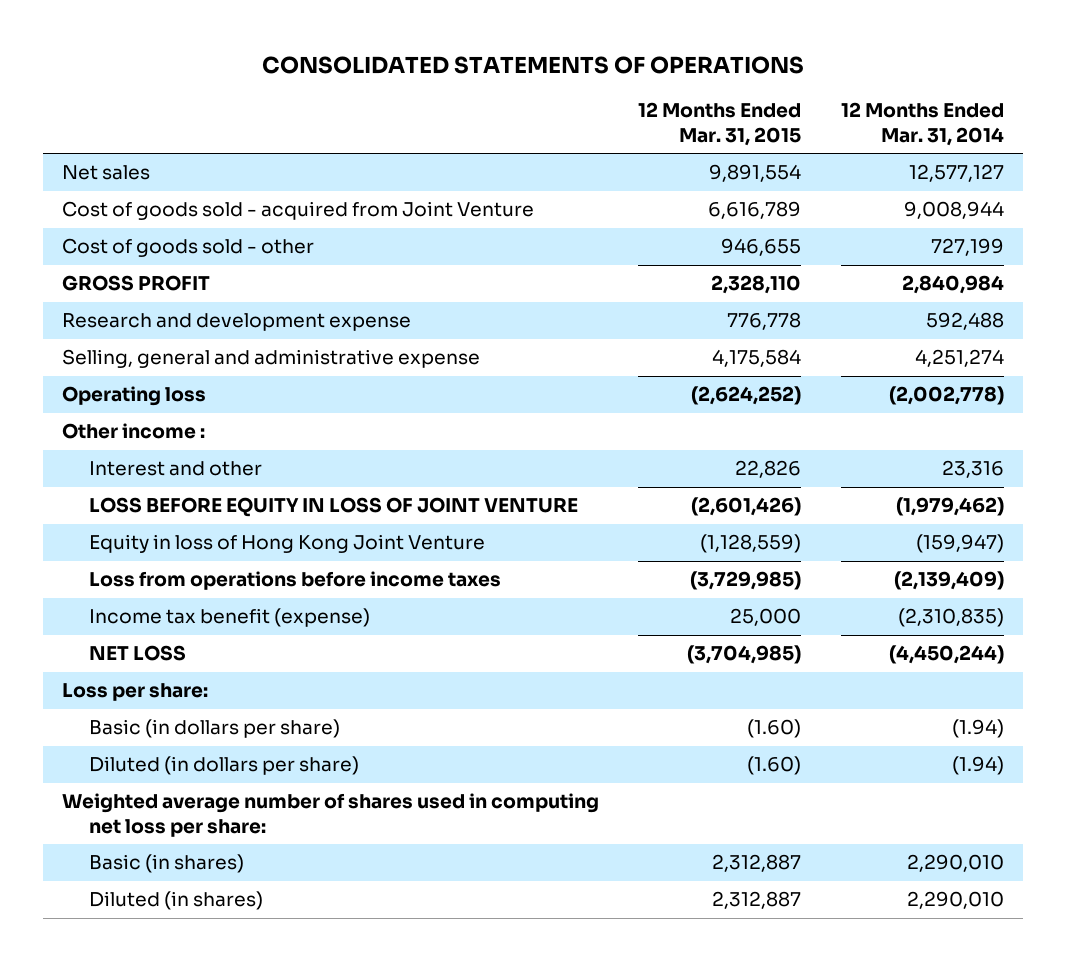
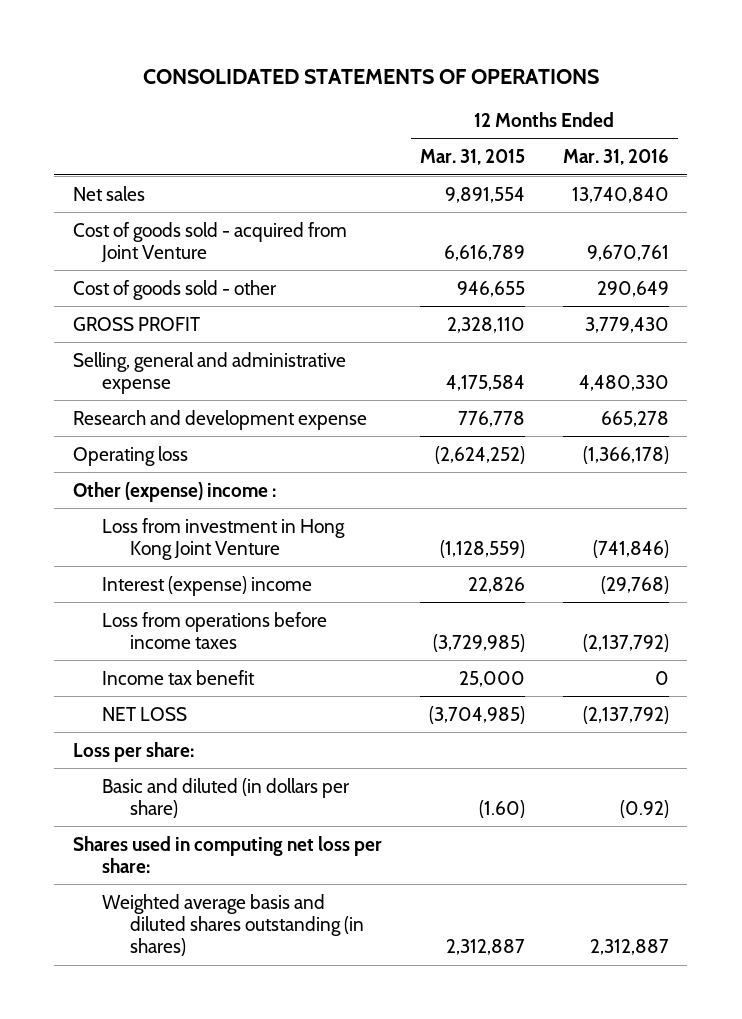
- | 12 Months Ended Mar. 31, 2015 | 12 Months Ended Mar. 31, 2014
+ | 12 Months Ended Mar. 31, 2015 | 12 Months Ended Mar. 31, 2016
moved down: Research and development expense | 776,778 | 665,278
- Other income :
- Interest and other | 22,826 | 23,316
- LOSS BEFORE EQUITY IN LOSS OF JOINT VENTURE | (2,601,426) | (1,979,462)
- Equity in loss of Hong Kong Joint Venture | (1,128,559) | (159,947)
+ Other (expense) income :
+ Loss from investment in Hong Kong Joint Venture | (1,128,559) | (741,846)
+ Interest (expense) income | 22,826 | (29,768)
- Income tax benefit (expense) | 25,000 | (2,310,835)
+ Income tax benefit | 25,000 | 0
- Basic (in dollars per share) | (1.60) | (1.94)
- Diluted (in dollars per share) | (1.60) | (1.94)
- Weighted average number of shares used in computing net loss per share:
- Basic (in shares) | 2,312,887 | 2,290,010
- Diluted (in shares) | 2,312,887 | 2,290,010
+ Basic and diluted (in dollars per share) | (1.60) | (0.92)
+ Shares used in computing net loss per share:
+ Weighted average basis and diluted shares outstanding (in shares) | 2,312,887 | 2,312,887

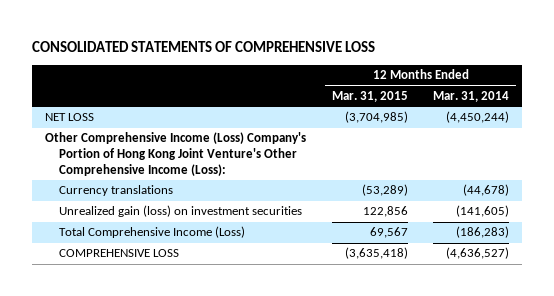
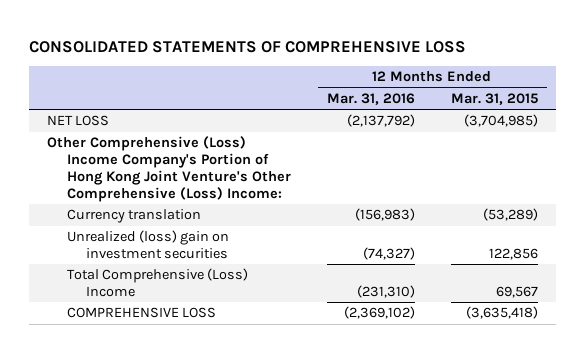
- | 12 Months Ended Mar. 31, 2015 | 12 Months Ended Mar. 31, 2014
+ | 12 Months Ended Mar. 31, 2016 | 12 Months Ended Mar. 31, 2015
- Other Comprehensive Income (Loss) Company's Portion of Hong Kong Joint Venture's Other Comprehensive Income (Loss):
- Currency translations | (53,289) | (44,678)
- Unrealized gain (loss) on investment securities | 122,856 | (141,605)
- Total Comprehensive Income (Loss) | 69,567 | (186,283)
+ Other Comprehensive (Loss) Income Company's Portion of Hong Kong Joint Venture's Other Comprehensive (Loss) Income:
+ Currency translation | (156,983) | (53,289)
+ Unrealized (loss) gain on investment securities | (74,327) | 122,856
+ Total Comprehensive (Loss) Income | (231,310) | 69,567

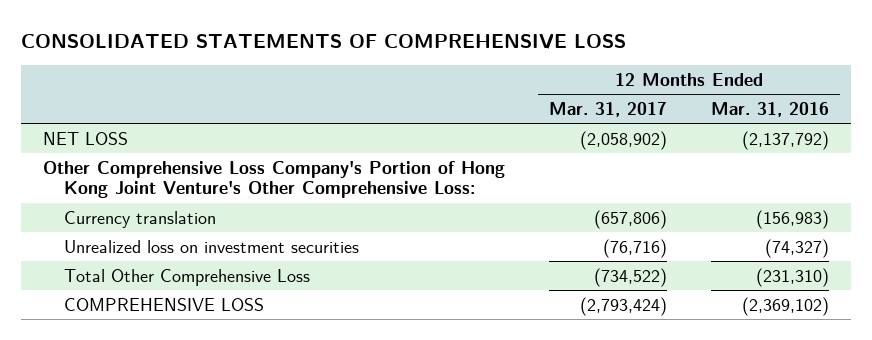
- | 12 Months Ended Mar. 31, 2016 | 12 Months Ended Mar. 31, 2015
+ | 12 Months Ended Mar. 31, 2017 | 12 Months Ended Mar. 31, 2016
- Other Comprehensive (Loss) Income Company's Portion of Hong Kong Joint Venture's Other Comprehensive (Loss) Income:
+ Other Comprehensive Loss Company's Portion of Hong Kong Joint Venture's Other Comprehensive Loss:
- Unrealized (loss) gain on investment securities | (74,327) | 122,856
- Total Comprehensive (Loss) Income | (231,310) | 69,567
+ Unrealized loss on investment securities | (76,716) | (74,327)
+ Total Other Comprehensive Loss | (734,522) | (231,310)

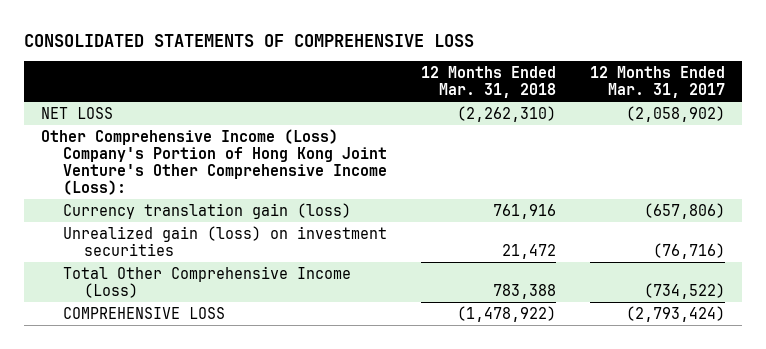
- | 12 Months Ended Mar. 31, 2017 | 12 Months Ended Mar. 31, 2016
+ | 12 Months Ended Mar. 31, 2018 | 12 Months Ended Mar. 31, 2017
- Other Comprehensive Loss Company's Portion of Hong Kong Joint Venture's Other Comprehensive Loss:
- Currency translation | (657,806) | (156,983)
- Unrealized loss on investment securities | (76,716) | (74,327)
- Total Other Comprehensive Loss | (734,522) | (231,310)
+ Other Comprehensive Income (Loss) Company's Portion of Hong Kong Joint Venture's Other Comprehensive Income (Loss):
+ Currency translation gain (loss) | 761,916 | (657,806)
+ Unrealized gain (loss) on investment securities | 21,472 | (76,716)
+ Total Other Comprehensive Income (Loss) | 783,388 | (734,522)

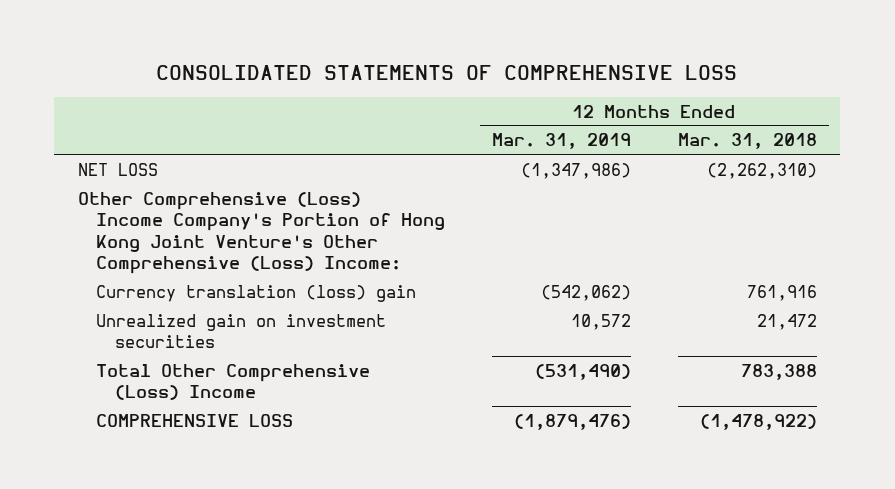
- | 12 Months Ended Mar. 31, 2018 | 12 Months Ended Mar. 31, 2017
+ | 12 Months Ended Mar. 31, 2019 | 12 Months Ended Mar. 31, 2018
- Other Comprehensive Income (Loss) Company's Portion of Hong Kong Joint Venture's Other Comprehensive Income (Loss):
- Currency translation gain (loss) | 761,916 | (657,806)
- Unrealized gain (loss) on investment securities | 21,472 | (76,716)
- Total Other Comprehensive Income (Loss) | 783,388 | (734,522)
+ Other Comprehensive (Loss) Income Company's Portion of Hong Kong Joint Venture's Other Comprehensive (Loss) Income:
+ Currency translation (loss) gain | (542,062) | 761,916
+ Unrealized gain on investment securities | 10,572 | 21,472
+ Total Other Comprehensive (Loss) Income | (531,490) | 783,388

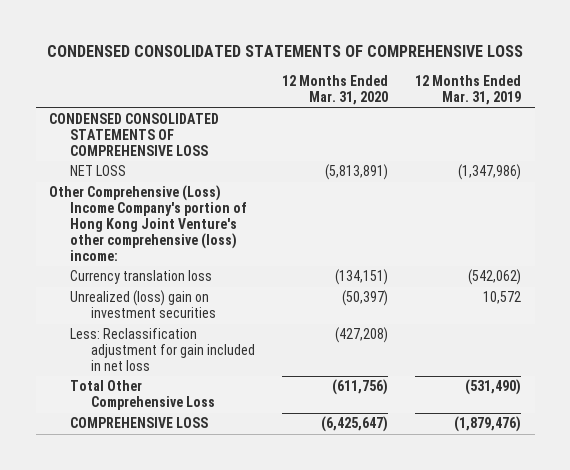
- CONSOLIDATED STATEMENTS OF COMPREHENSIVE LOSS
+ CONDENSED CONSOLIDATED STATEMENTS OF COMPREHENSIVE LOSS
- | 12 Months Ended Mar. 31, 2019 | 12 Months Ended Mar. 31, 2018
+ | 12 Months Ended Mar. 31, 2020 | 12 Months Ended Mar. 31, 2019
+ CONDENSED CONSOLIDATED STATEMENTS OF COMPREHENSIVE LOSS
- Other Comprehensive (Loss) Income Company's Portion of Hong Kong Joint Venture's Other Comprehensive (Loss) Income:
- Currency translation (loss) gain | (542,062) | 761,916
- Unrealized gain on investment securities | 10,572 | 21,472
- Total Other Comprehensive (Loss) Income | (531,490) | 783,388
+ Other Comprehensive (Loss) Income Company's portion of Hong Kong Joint Venture's other comprehensive (loss) income:
+ Currency translation loss | (134,151) | (542,062)
+ Unrealized (loss) gain on investment securities | (50,397) | 10,572
+ Less: Reclassification adjustment for gain included in net loss | (427,208) |
+ Total Other Comprehensive Loss | (611,756) | (531,490)

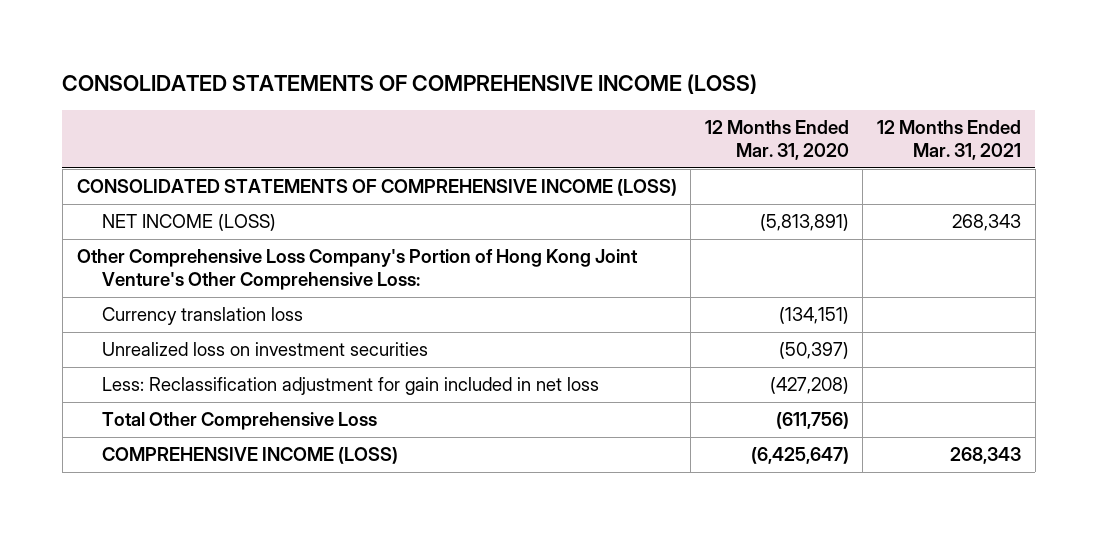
- CONDENSED CONSOLIDATED STATEMENTS OF COMPREHENSIVE LOSS
+ CONSOLIDATED STATEMENTS OF COMPREHENSIVE INCOME (LOSS)
- | 12 Months Ended Mar. 31, 2020 | 12 Months Ended Mar. 31, 2019
+ | 12 Months Ended Mar. 31, 2020 | 12 Months Ended Mar. 31, 2021
- CONDENSED CONSOLIDATED STATEMENTS OF COMPREHENSIVE LOSS
- NET LOSS | (5,813,891) | (1,347,986)
- Other Comprehensive (Loss) Income Company's portion of Hong Kong Joint Venture's other comprehensive (loss) income:
+ CONSOLIDATED STATEMENTS OF COMPREHENSIVE INCOME (LOSS)
+ NET INCOME (LOSS) | (5,813,891) | 268,343
+ Other Comprehensive Loss Company's Portion of Hong Kong Joint Venture's Other Comprehensive Loss:
- Unrealized (loss) gain on investment securities | (50,397) | 10,572
+ Unrealized loss on investment securities | (50,397) |
- COMPREHENSIVE LOSS | (6,425,647) | (1,879,476)
+ COMPREHENSIVE INCOME (LOSS) | (6,425,647) | 268,343

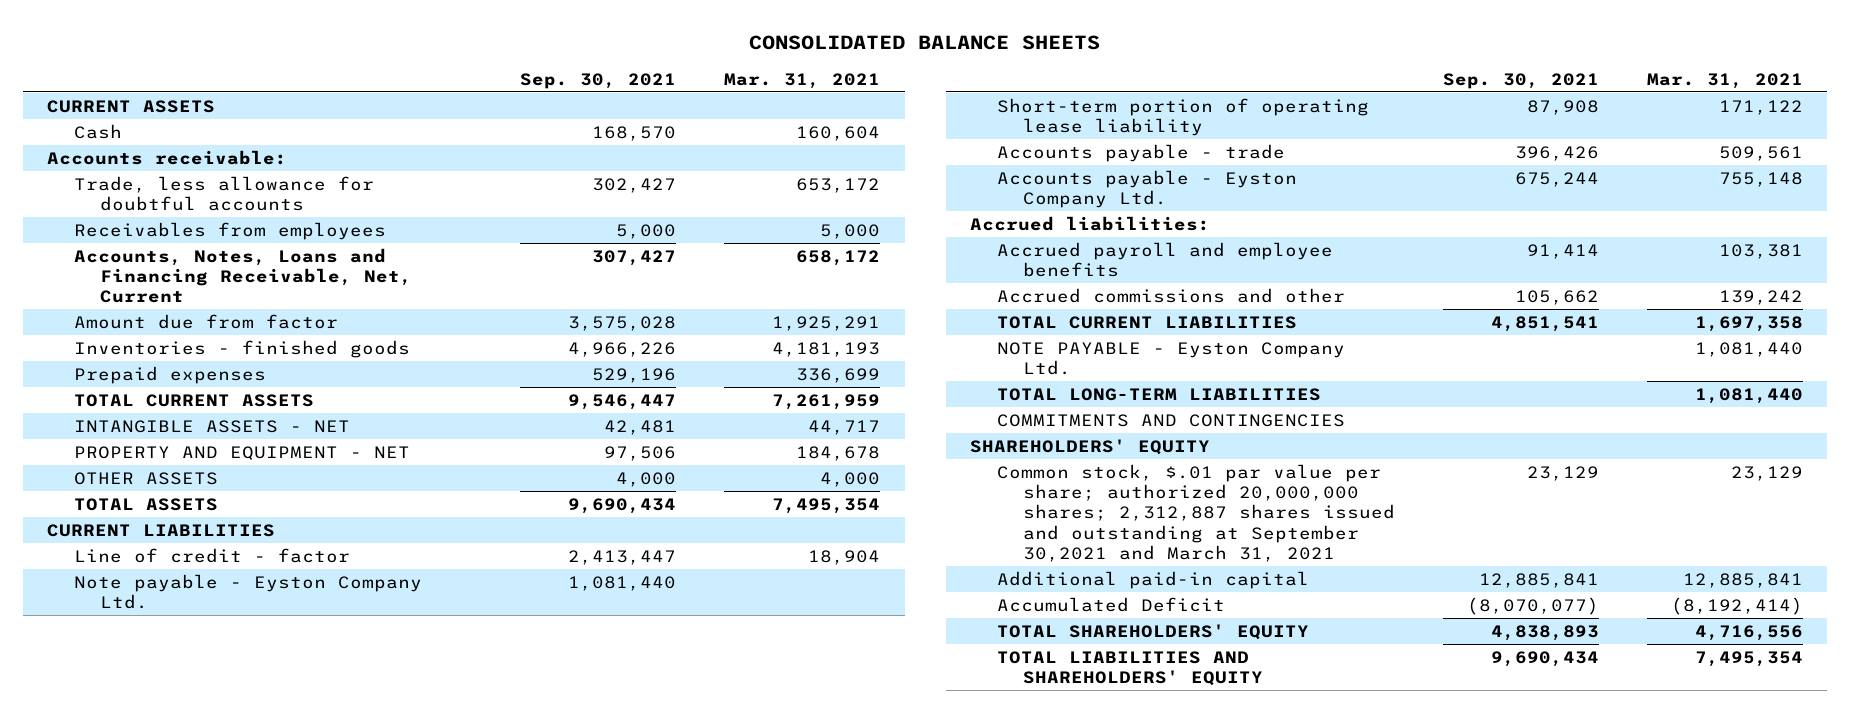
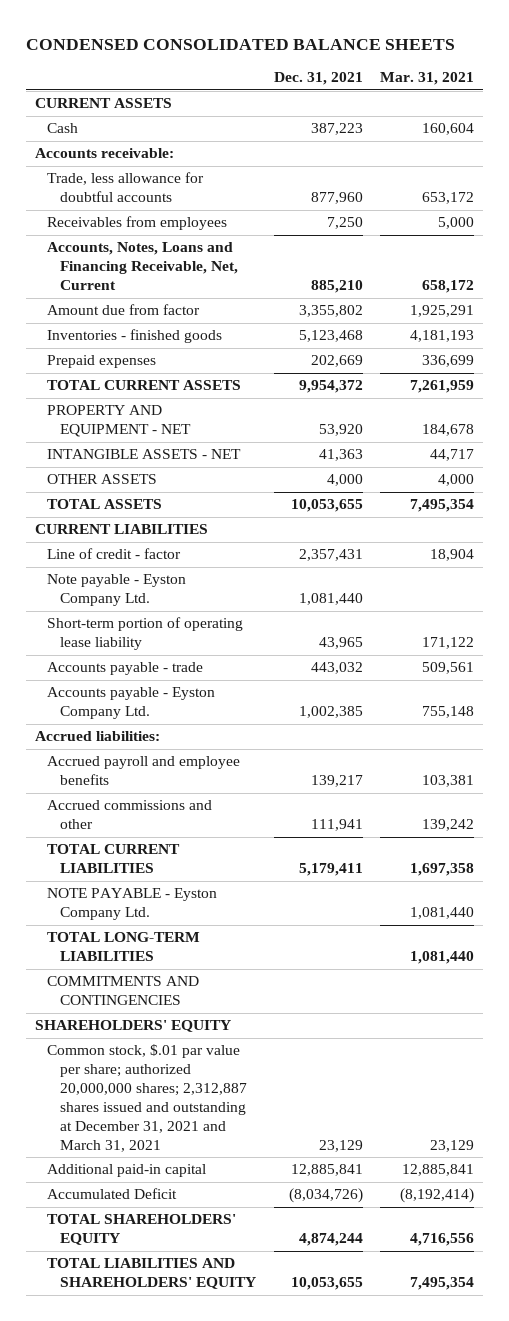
- CONSOLIDATED BALANCE SHEETS
+ CONDENSED CONSOLIDATED BALANCE SHEETS
- | Sep. 30, 2021 | Mar. 31, 2021
+ | Dec. 31, 2021 | Mar. 31, 2021
moved down: INTANGIBLE ASSETS - NET | 41,363 | 44,717
- Common stock, $.01 par value per share; authorized 20,000,000 shares; 2,312,887 shares issued and outstanding at September 30,2021 and March 31, 2021 | 23,129 | 23,129
+ Common stock, $.01 par value per share; authorized 20,000,000 shares; 2,312,887 shares issued and outstanding at December 31, 2021 and March 31, 2021 | 23,129 | 23,129

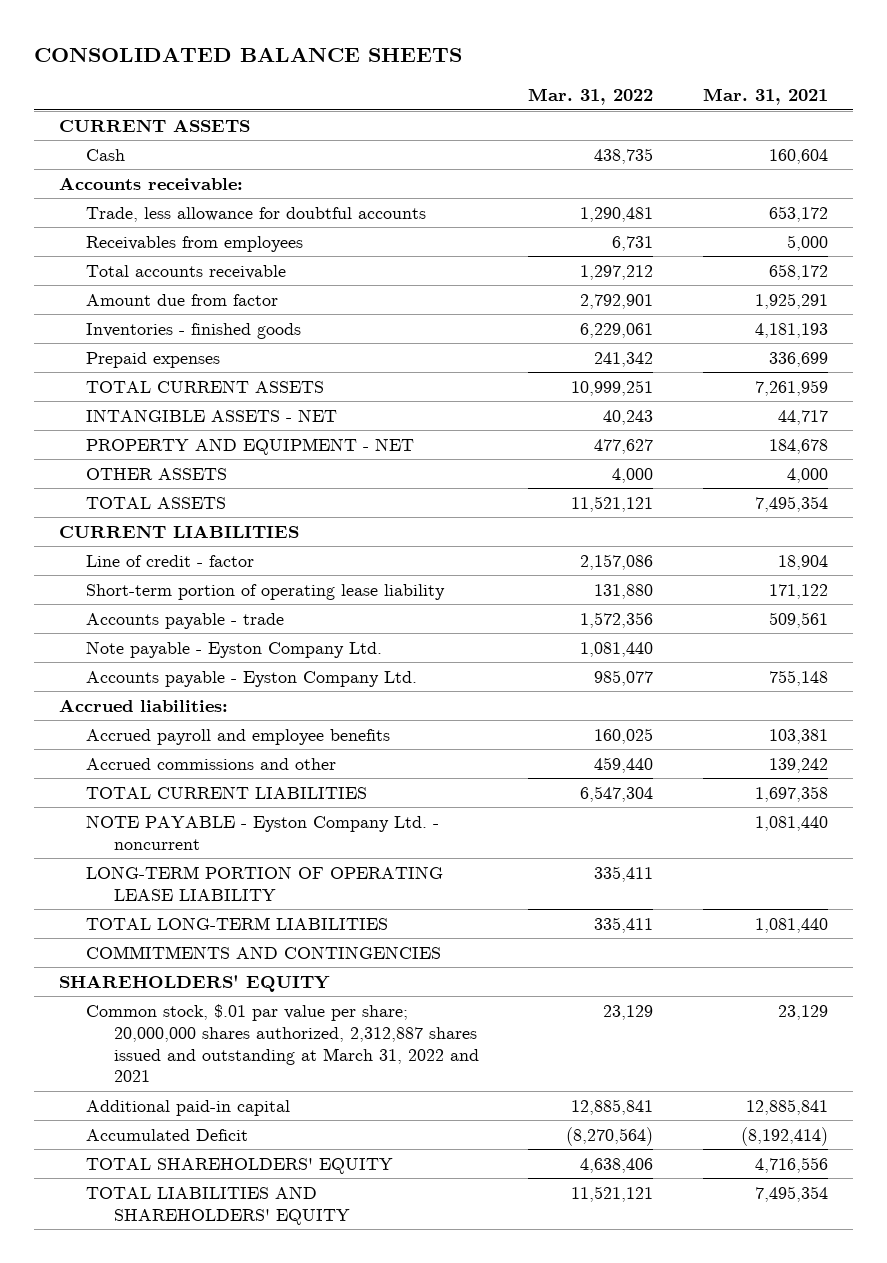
- CONDENSED CONSOLIDATED BALANCE SHEETS
+ CONSOLIDATED BALANCE SHEETS
- | Dec. 31, 2021 | Mar. 31, 2021
+ | Mar. 31, 2022 | Mar. 31, 2021
- Accounts, Notes, Loans and Financing Receivable, Net, Current | 885,210 | 658,172
+ Total accounts receivable | 1,297,212 | 658,172
moved down: PROPERTY AND EQUIPMENT - NET | 477,627 | 184,678
moved down: Note payable - Eyston Company Ltd. | 1,081,440 |
- NOTE PAYABLE - Eyston Company Ltd. | | 1,081,440
+ NOTE PAYABLE - Eyston Company Ltd. - noncurrent | | 1,081,440
+ LONG-TERM PORTION OF OPERATING LEASE LIABILITY | 335,411 |
- Common stock, $.01 par value per share; authorized 20,000,000 shares; 2,312,887 shares issued and outstanding at December 31, 2021 and March 31, 2021 | 23,129 | 23,129
+ Common stock, $.01 par value per share; 20,000,000 shares authorized, 2,312,887 shares issued and outstanding at March 31, 2022 and 2021 | 23,129 | 23,129

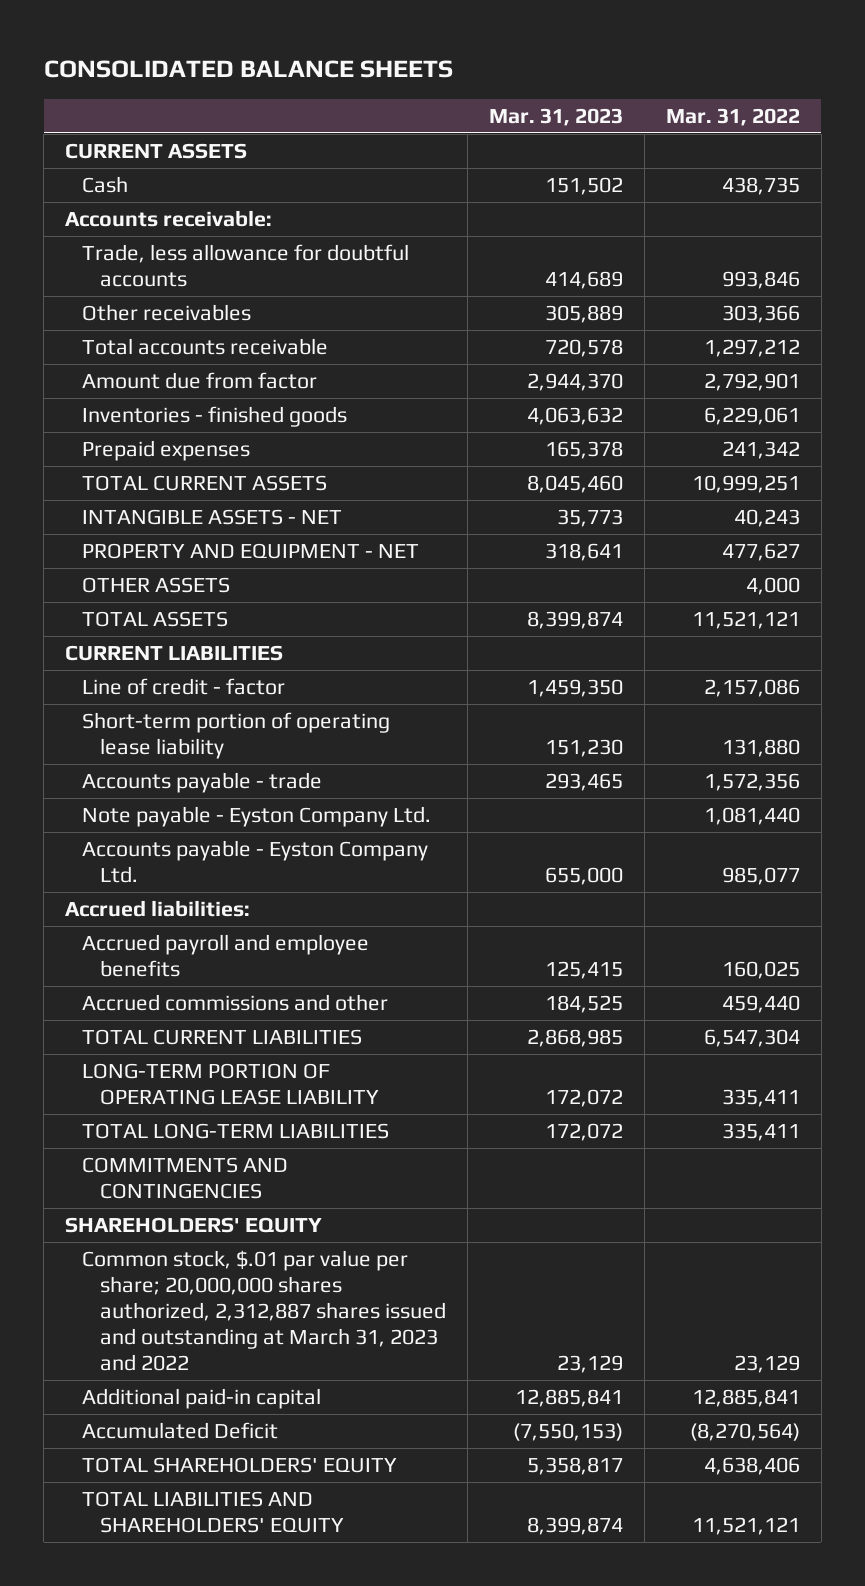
- | Mar. 31, 2022 | Mar. 31, 2021
+ | Mar. 31, 2023 | Mar. 31, 2022
- Trade, less allowance for doubtful accounts | 1,290,481 | 653,172
- Receivables from employees | 6,731 | 5,000
+ Trade, less allowance for doubtful accounts | 414,689 | 993,846
+ Other receivables | 305,889 | 303,366
- NOTE PAYABLE - Eyston Company Ltd. - noncurrent | | 1,081,440
- Common stock, $.01 par value per share; 20,000,000 shares authorized, 2,312,887 shares issued and outstanding at March 31, 2022 and 2021 | 23,129 | 23,129
+ Common stock, $.01 par value per share; 20,000,000 shares authorized, 2,312,887 shares issued and outstanding at March 31, 2023 and 2022 | 23,129 | 23,129

